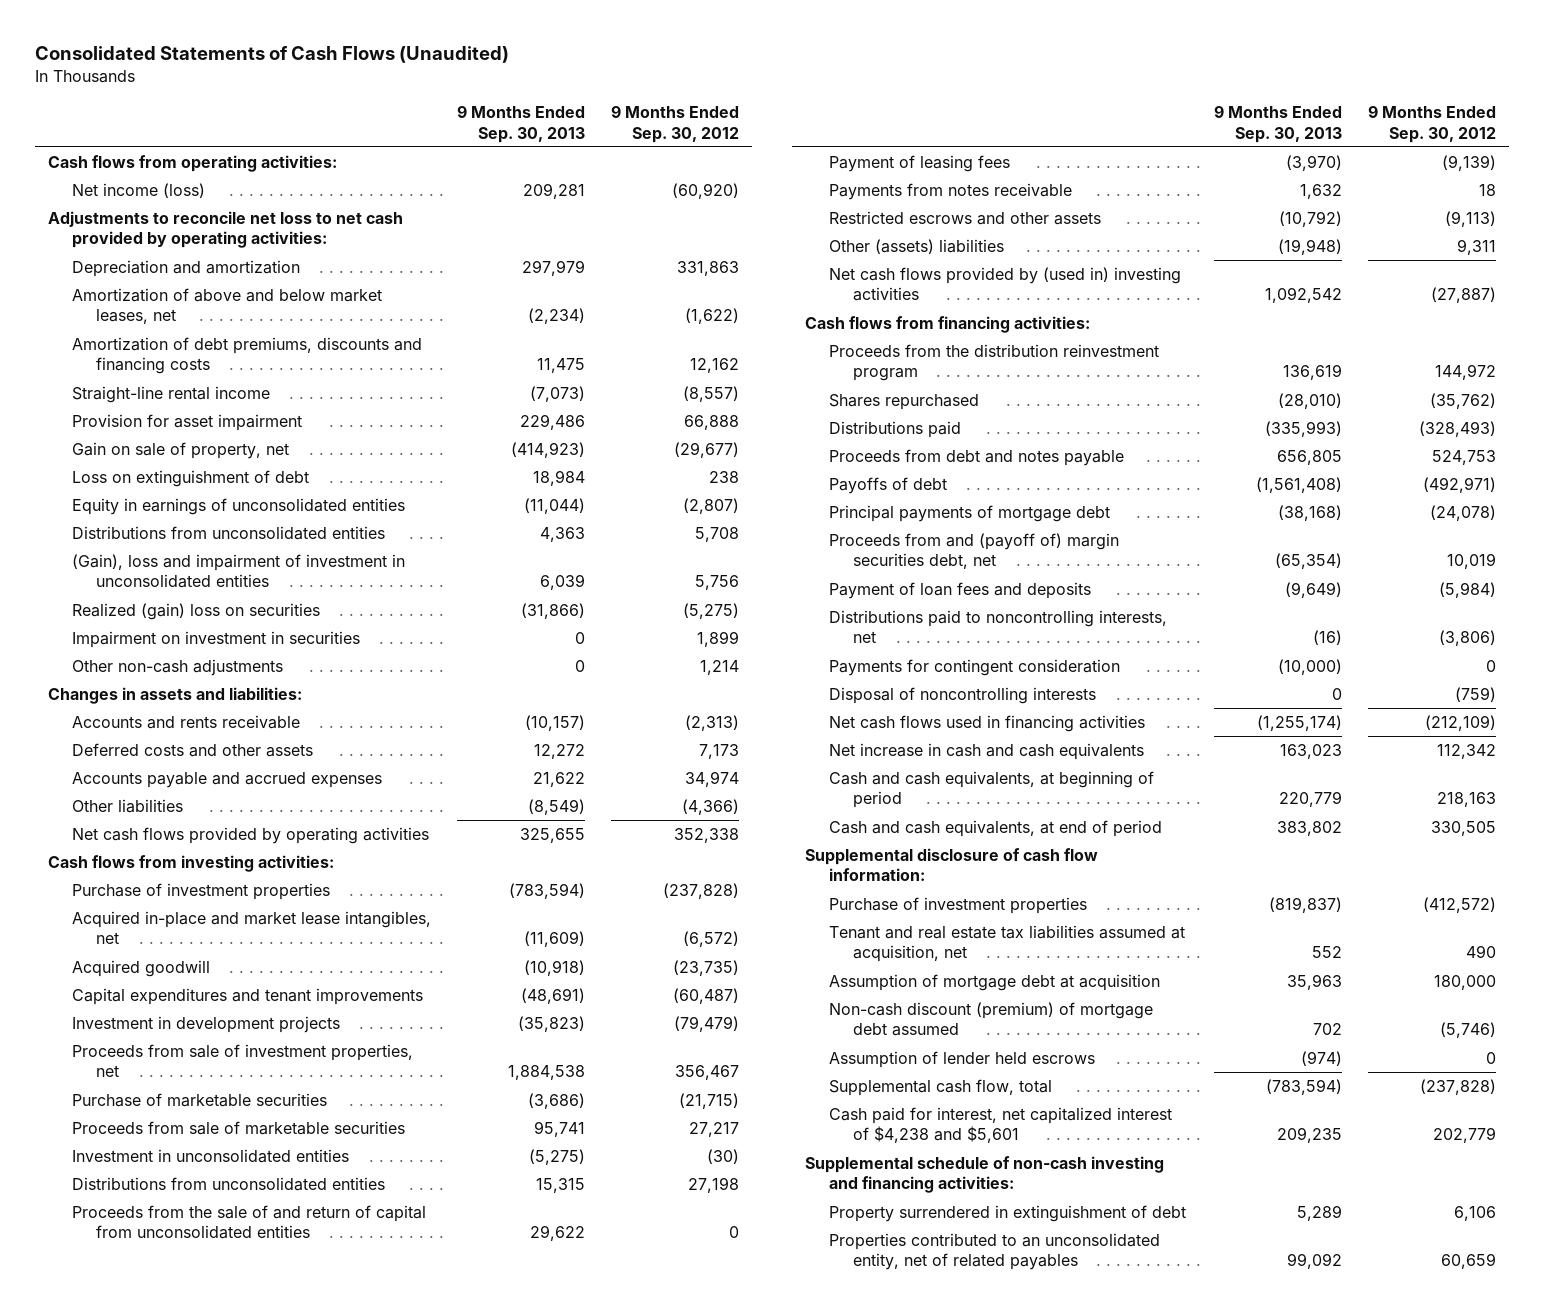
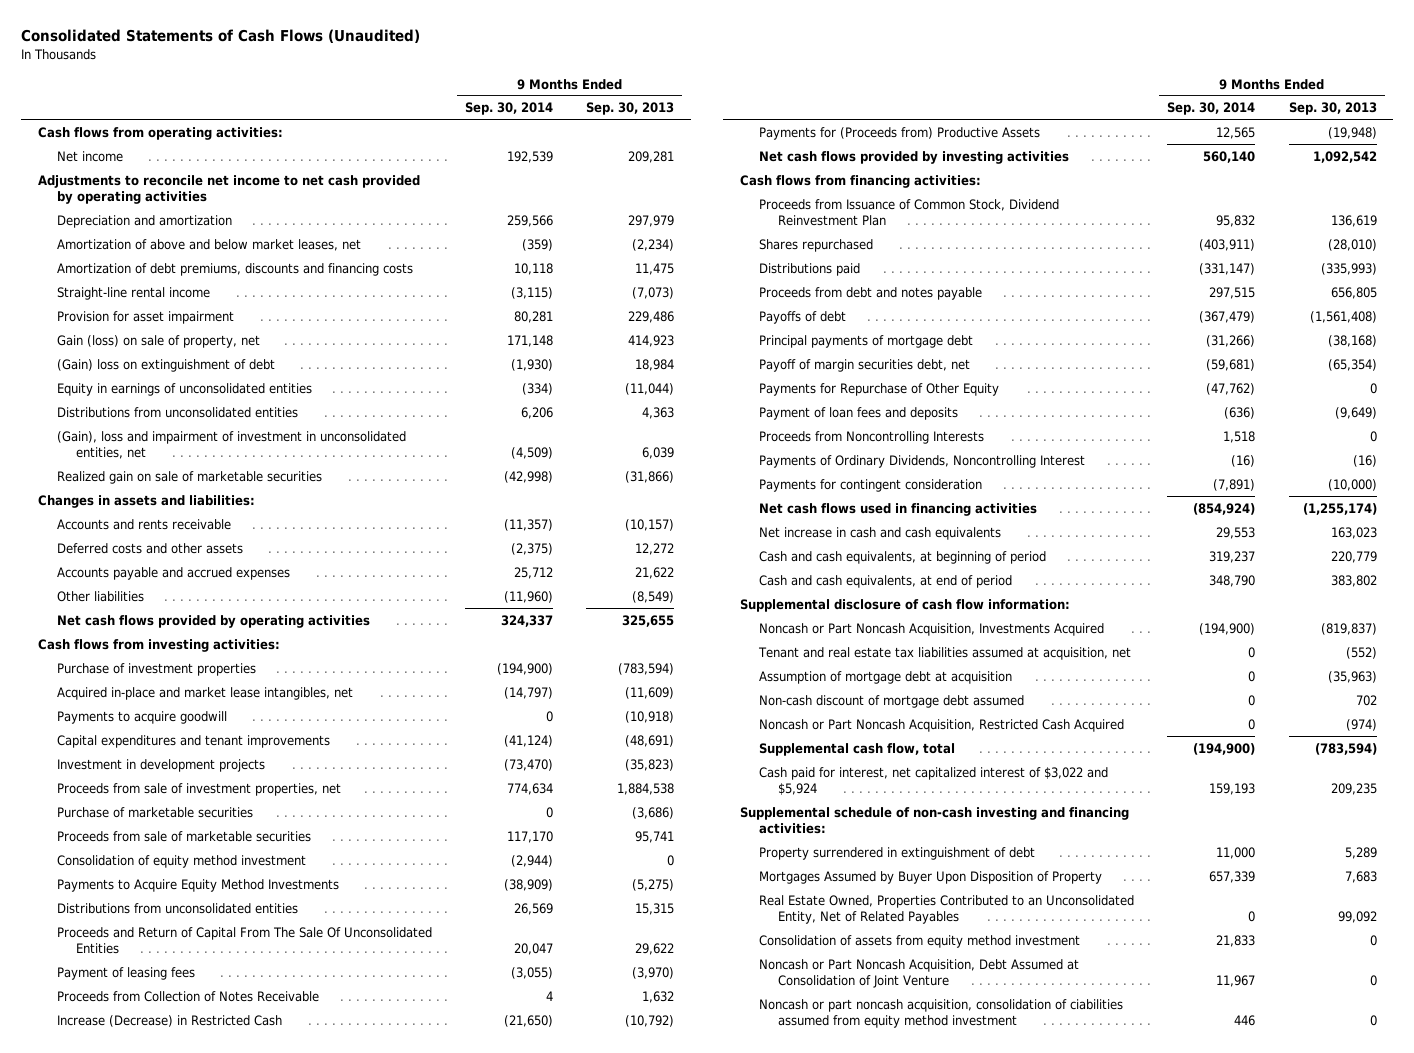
- | 9 Months Ended Sep. 30, 2013 | 9 Months Ended Sep. 30, 2012
+ | 9 Months Ended Sep. 30, 2014 | 9 Months Ended Sep. 30, 2013
- Net income (loss) | 209,281 | (60,920)
- Adjustments to reconcile net loss to net cash provided by operating activities:
+ Net income | 192,539 | 209,281
+ Adjustments to reconcile net income to net cash provided by operating activities
- Gain on sale of property, net | (414,923) | (29,677)
- Loss on extinguishment of debt | 18,984 | 238
+ Gain (loss) on sale of property, net | 171,148 | 414,923
+ (Gain) loss on extinguishment of debt | (1,930) | 18,984
- (Gain), loss and impairment of investment in unconsolidated entities | 6,039 | 5,756
- Realized (gain) loss on securities | (31,866) | (5,275)
- Impairment on investment in securities | 0 | 1,899
- Other non-cash adjustments | 0 | 1,214
+ (Gain), loss and impairment of investment in unconsolidated entities, net | (4,509) | 6,039
+ Realized gain on sale of marketable securities | (42,998) | (31,866)
- Acquired goodwill | (10,918) | (23,735)
+ Payments to acquire goodwill | 0 | (10,918)
- Investment in unconsolidated entities | (5,275) | (30)
+ Consolidation of equity method investment | (2,944) | 0
+ Payments to Acquire Equity Method Investments | (38,909) | (5,275)
- Proceeds from the sale of and return of capital from unconsolidated entities | 29,622 | 0
+ Proceeds and Return of Capital From The Sale Of Unconsolidated Entities | 20,047 | 29,622
- Payments from notes receivable | 1,632 | 18
- Restricted escrows and other assets | (10,792) | (9,113)
- Other (assets) liabilities | (19,948) | 9,311
- Net cash flows provided by (used in) investing activities | 1,092,542 | (27,887)
+ Proceeds from Collection of Notes Receivable | 4 | 1,632
+ Increase (Decrease) in Restricted Cash | (21,650) | (10,792)
+ Payments for (Proceeds from) Productive Assets | 12,565 | (19,948)
+ Net cash flows provided by investing activities | 560,140 | 1,092,542
- Proceeds from the distribution reinvestment program | 136,619 | 144,972
+ Proceeds from Issuance of Common Stock, Dividend Reinvestment Plan | 95,832 | 136,619
- Proceeds from and (payoff of) margin securities debt, net | (65,354) | 10,019
+ Payoff of margin securities debt, net | (59,681) | (65,354)
+ Payments for Repurchase of Other Equity | (47,762) | 0
- Distributions paid to noncontrolling interests, net | (16) | (3,806)
+ Proceeds from Noncontrolling Interests | 1,518 | 0
+ Payments of Ordinary Dividends, Noncontrolling Interest | (16) | (16)
- Disposal of noncontrolling interests | 0 | (759)
- Purchase of investment properties | (819,837) | (412,572)
- Tenant and real estate tax liabilities assumed at acquisition, net | 552 | 490
- Assumption of mortgage debt at acquisition | 35,963 | 180,000
- Non-cash discount (premium) of mortgage debt assumed | 702 | (5,746)
- Assumption of lender held escrows | (974) | 0
+ Noncash or Part Noncash Acquisition, Investments Acquired | (194,900) | (819,837)
+ Tenant and real estate tax liabilities assumed at acquisition, net | 0 | (552)
+ Assumption of mortgage debt at acquisition | 0 | (35,963)
+ Non-cash discount of mortgage debt assumed | 0 | 702
+ Noncash or Part Noncash Acquisition, Restricted Cash Acquired | 0 | (974)
- Cash paid for interest, net capitalized interest of $4,238 and $5,601 | 209,235 | 202,779
+ Cash paid for interest, net capitalized interest of $3,022 and $5,924 | 159,193 | 209,235
- Properties contributed to an unconsolidated entity, net of related payables | 99,092 | 60,659
+ Mortgages Assumed by Buyer Upon Disposition of Property | 657,339 | 7,683
+ Real Estate Owned, Properties Contributed to an Unconsolidated Entity, Net of Related Payables | 0 | 99,092
+ Consolidation of assets from equity method investment | 21,833 | 0
+ Noncash or Part Noncash Acquisition, Debt Assumed at Consolidation of Joint Venture | 11,967 | 0
+ Noncash or part noncash acquisition, consolidation of ciabilities assumed from equity method investment | 446 | 0

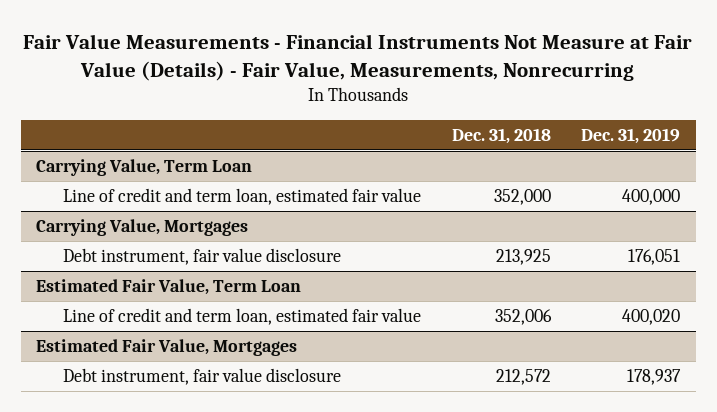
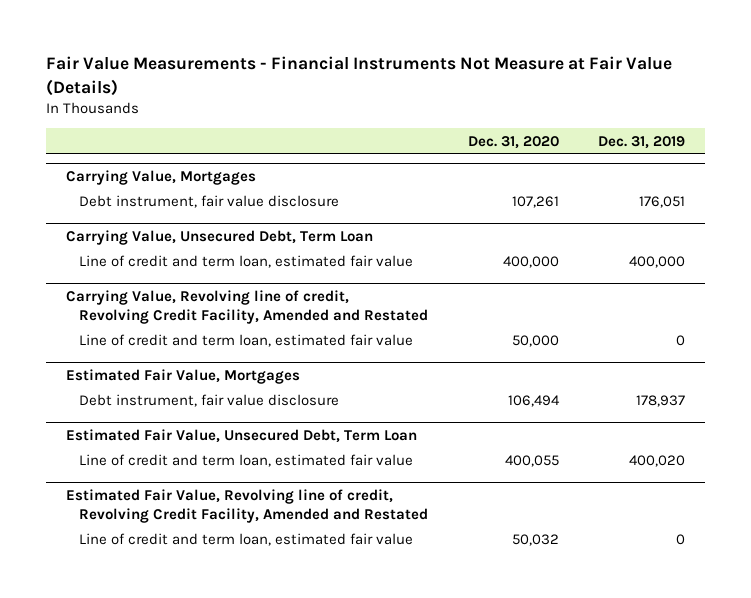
- Fair Value Measurements - Financial Instruments Not Measure at Fair Value (Details) - Fair Value, Measurements, Nonrecurring
+ Fair Value Measurements - Financial Instruments Not Measure at Fair Value (Details)
- | Dec. 31, 2018 | Dec. 31, 2019
+ | Dec. 31, 2020 | Dec. 31, 2019
- Carrying Value, Term Loan
- Line of credit and term loan, estimated fair value | 352,000 | 400,000
- Estimated Fair Value, Term Loan
- Line of credit and term loan, estimated fair value | 352,006 | 400,020
+ Carrying Value, Unsecured Debt, Term Loan
+ Line of credit and term loan, estimated fair value | 400,000 | 400,000
+ Carrying Value, Revolving line of credit, Revolving Credit Facility, Amended and Restated
+ Line of credit and term loan, estimated fair value | 50,000 | 0
+ Estimated Fair Value, Unsecured Debt, Term Loan
+ Line of credit and term loan, estimated fair value | 400,055 | 400,020
+ Estimated Fair Value, Revolving line of credit, Revolving Credit Facility, Amended and Restated
+ Line of credit and term loan, estimated fair value | 50,032 | 0

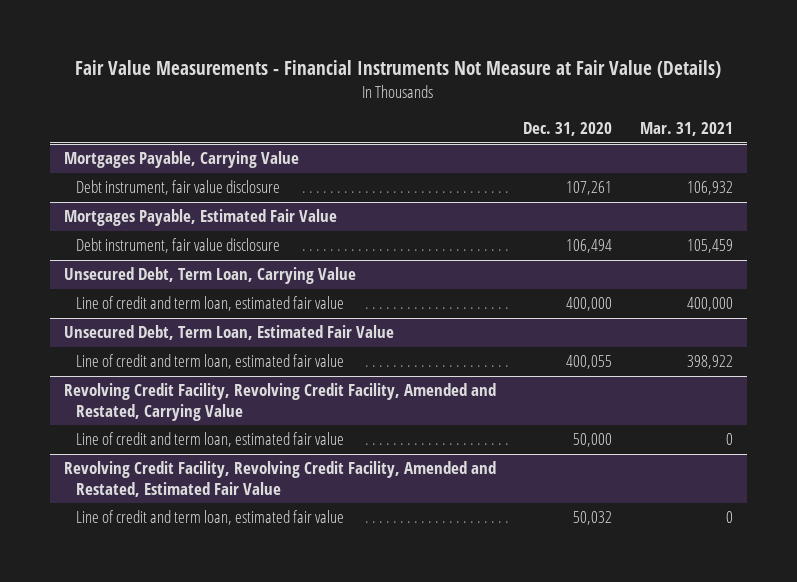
- | Dec. 31, 2020 | Dec. 31, 2019
+ | Dec. 31, 2020 | Mar. 31, 2021
- Carrying Value, Mortgages
+ Mortgages Payable, Carrying Value
- Carrying Value, Unsecured Debt, Term Loan
- Line of credit and term loan, estimated fair value | 400,000 | 400,000
- Carrying Value, Revolving line of credit, Revolving Credit Facility, Amended and Restated
- Line of credit and term loan, estimated fair value | 50,000 | 0
- Estimated Fair Value, Mortgages
+ Mortgages Payable, Estimated Fair Value
- Estimated Fair Value, Unsecured Debt, Term Loan
+ Unsecured Debt, Term Loan, Carrying Value
+ Line of credit and term loan, estimated fair value | 400,000 | 400,000
+ Unsecured Debt, Term Loan, Estimated Fair Value
- Estimated Fair Value, Revolving line of credit, Revolving Credit Facility, Amended and Restated
+ Revolving Credit Facility, Revolving Credit Facility, Amended and Restated, Carrying Value
+ Line of credit and term loan, estimated fair value | 50,000 | 0
+ Revolving Credit Facility, Revolving Credit Facility, Amended and Restated, Estimated Fair Value

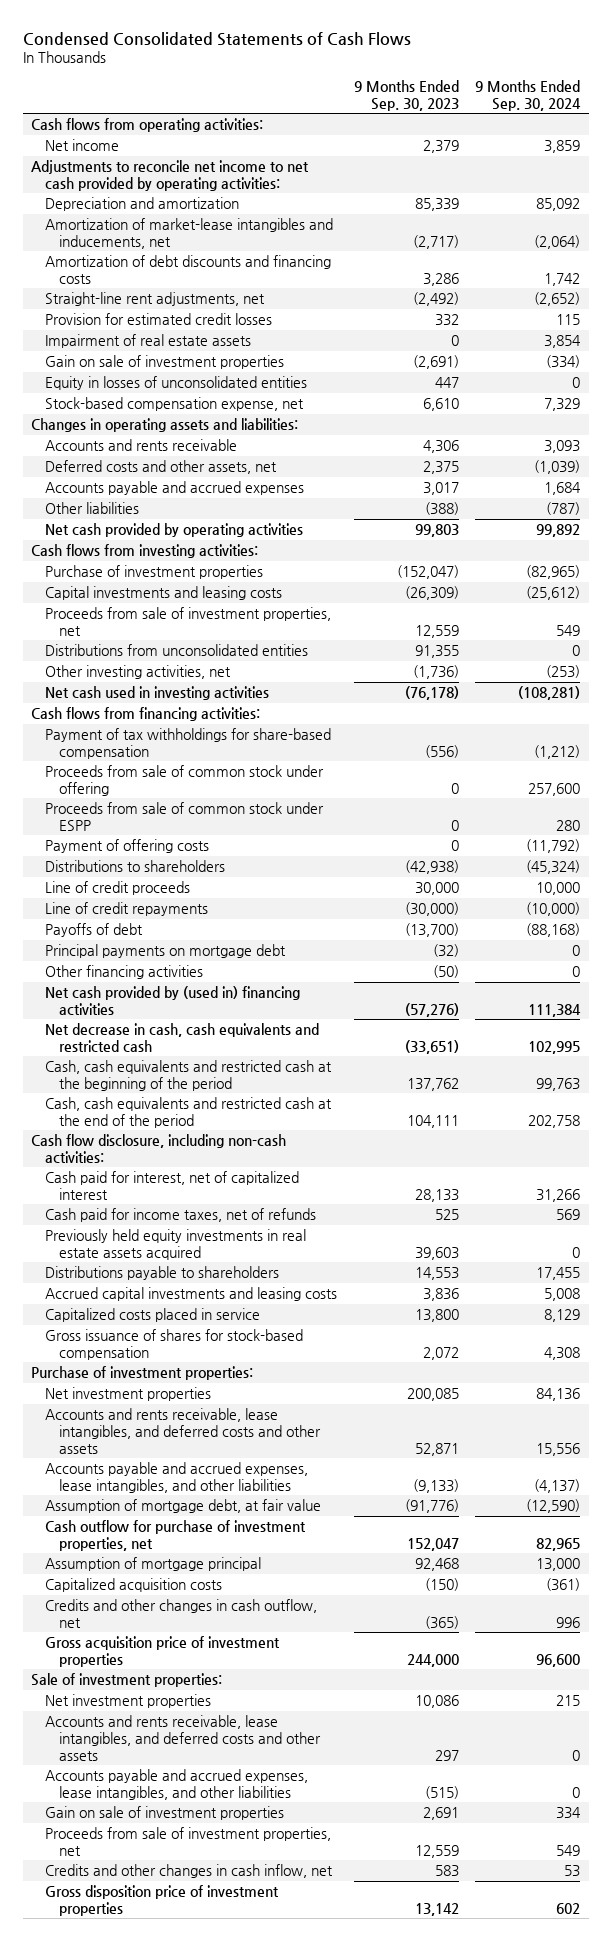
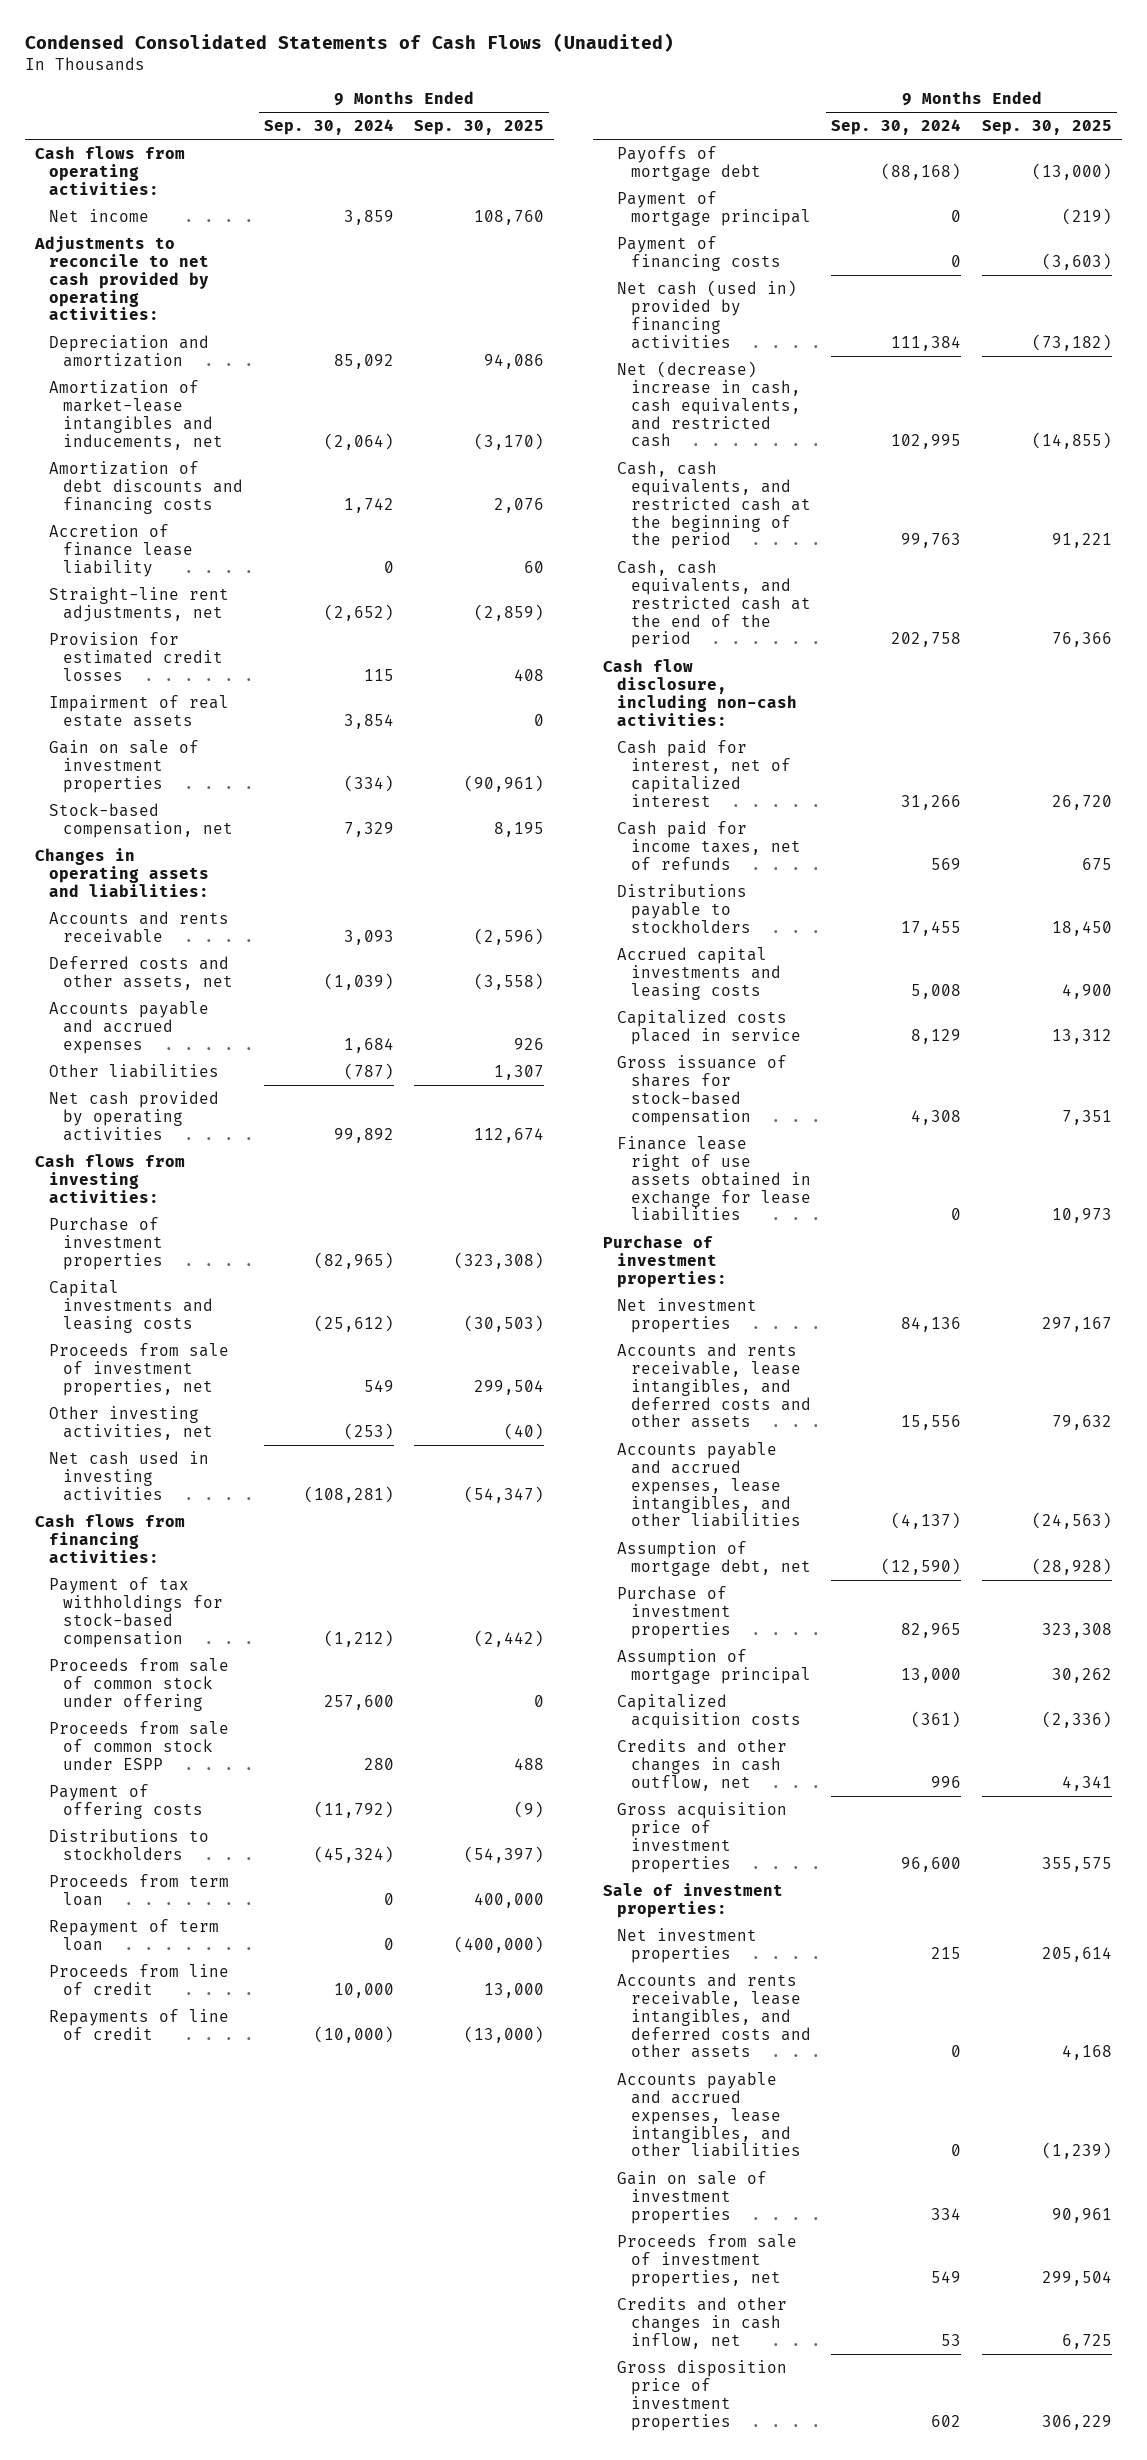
- Condensed Consolidated Statements of Cash Flows
+ Condensed Consolidated Statements of Cash Flows (Unaudited)
- | 9 Months Ended Sep. 30, 2023 | 9 Months Ended Sep. 30, 2024
+ | 9 Months Ended Sep. 30, 2024 | 9 Months Ended Sep. 30, 2025
- Adjustments to reconcile net income to net cash provided by operating activities:
+ Adjustments to reconcile to net cash provided by operating activities:
+ Accretion of finance lease liability | 0 | 60
- Equity in losses of unconsolidated entities | 447 | 0
- Stock-based compensation expense, net | 6,610 | 7,329
+ Stock-based compensation, net | 7,329 | 8,195
- Distributions from unconsolidated entities | 91,355 | 0
- Payment of tax withholdings for share-based compensation | (556) | (1,212)
+ Payment of tax withholdings for stock-based compensation | (1,212) | (2,442)
- Distributions to shareholders | (42,938) | (45,324)
- Line of credit proceeds | 30,000 | 10,000
- Line of credit repayments | (30,000) | (10,000)
- Payoffs of debt | (13,700) | (88,168)
- Principal payments on mortgage debt | (32) | 0
- Other financing activities | (50) | 0
- Net cash provided by (used in) financing activities | (57,276) | 111,384
- Net decrease in cash, cash equivalents and restricted cash | (33,651) | 102,995
- Cash, cash equivalents and restricted cash at the beginning of the period | 137,762 | 99,763
- Cash, cash equivalents and restricted cash at the end of the period | 104,111 | 202,758
+ Distributions to stockholders | (45,324) | (54,397)
+ Proceeds from term loan | 0 | 400,000
+ Repayment of term loan | 0 | (400,000)
+ Proceeds from line of credit | 10,000 | 13,000
+ Repayments of line of credit | (10,000) | (13,000)
+ Payoffs of mortgage debt | (88,168) | (13,000)
+ Payment of mortgage principal | 0 | (219)
+ Payment of financing costs | 0 | (3,603)
+ Net cash (used in) provided by financing activities | 111,384 | (73,182)
+ Net (decrease) increase in cash, cash equivalents, and restricted cash | 102,995 | (14,855)
+ Cash, cash equivalents, and restricted cash at the beginning of the period | 99,763 | 91,221
+ Cash, cash equivalents, and restricted cash at the end of the period | 202,758 | 76,366
- Previously held equity investments in real estate assets acquired | 39,603 | 0
- Distributions payable to shareholders | 14,553 | 17,455
+ Distributions payable to stockholders | 17,455 | 18,450
+ Finance lease right of use assets obtained in exchange for lease liabilities | 0 | 10,973
- Assumption of mortgage debt, at fair value | (91,776) | (12,590)
- Cash outflow for purchase of investment properties, net | 152,047 | 82,965
+ Assumption of mortgage debt, net | (12,590) | (28,928)
+ Purchase of investment properties | 82,965 | 323,308

